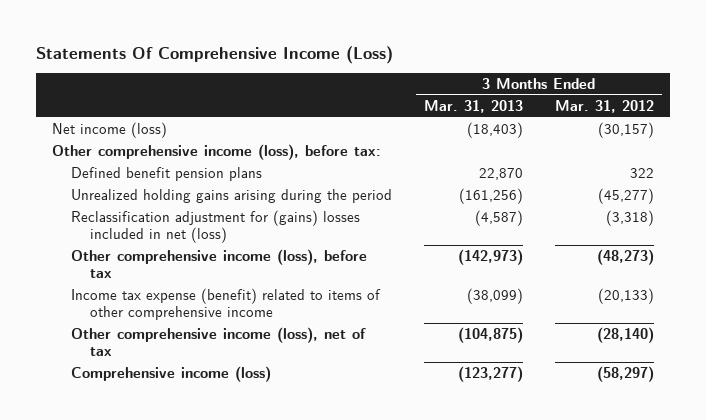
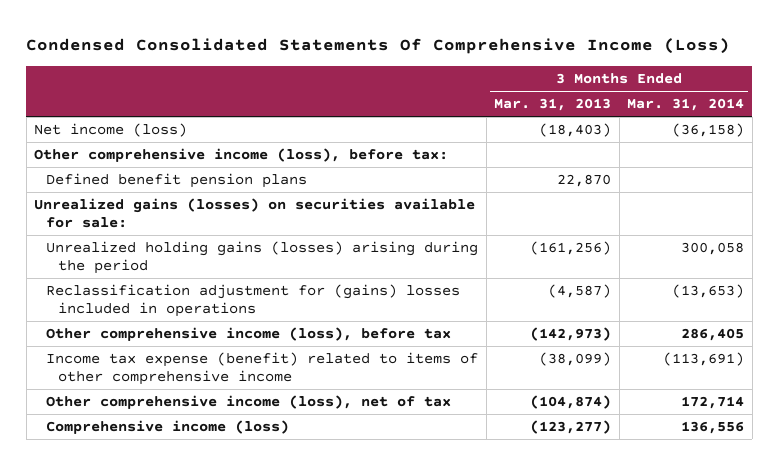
- Statements Of Comprehensive Income (Loss)
+ Condensed Consolidated Statements Of Comprehensive Income (Loss)
- | 3 Months Ended Mar. 31, 2013 | 3 Months Ended Mar. 31, 2012
+ | 3 Months Ended Mar. 31, 2013 | 3 Months Ended Mar. 31, 2014
- Unrealized holding gains arising during the period | (161,256) | (45,277)
- Reclassification adjustment for (gains) losses included in net (loss) | (4,587) | (3,318)
+ Unrealized gains (losses) on securities available for sale:
+ Unrealized holding gains (losses) arising during the period | (161,256) | 300,058
+ Reclassification adjustment for (gains) losses included in operations | (4,587) | (13,653)
- Other comprehensive income (loss), net of tax | (104,875) | (28,140)
+ Other comprehensive income (loss), net of tax | (104,874) | 172,714

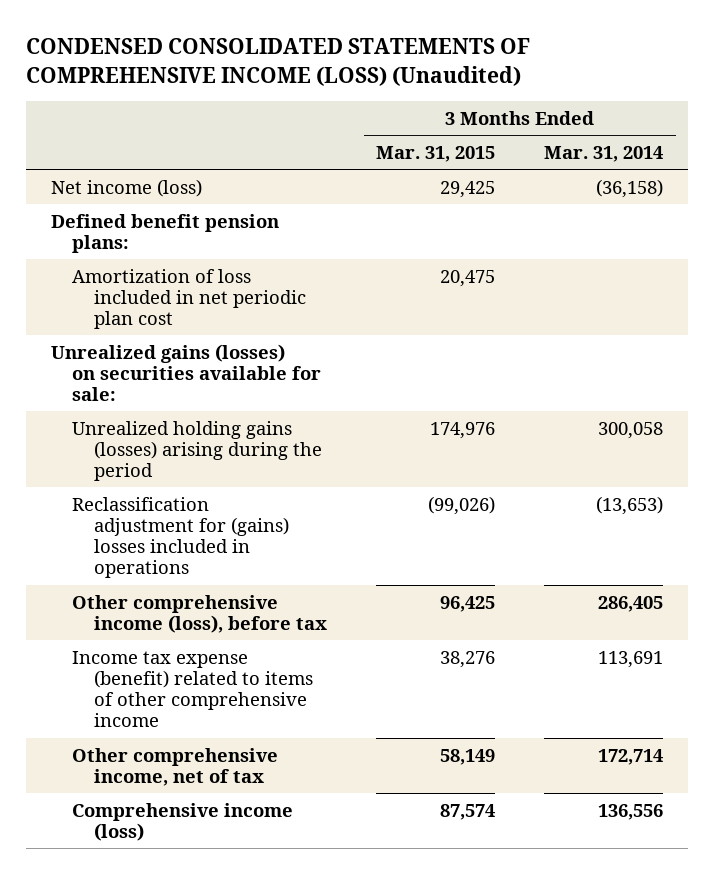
- Condensed Consolidated Statements Of Comprehensive Income (Loss)
+ CONDENSED CONSOLIDATED STATEMENTS OF COMPREHENSIVE INCOME (LOSS) (Unaudited)
- | 3 Months Ended Mar. 31, 2013 | 3 Months Ended Mar. 31, 2014
+ | 3 Months Ended Mar. 31, 2015 | 3 Months Ended Mar. 31, 2014
- Other comprehensive income (loss), before tax:
- Defined benefit pension plans | 22,870 |
+ Defined benefit pension plans:
+ Amortization of loss included in net periodic plan cost | 20,475 |
- Income tax expense (benefit) related to items of other comprehensive income | (38,099) | (113,691)
- Other comprehensive income (loss), net of tax | (104,874) | 172,714
+ Income tax expense (benefit) related to items of other comprehensive income | 38,276 | 113,691
+ Other comprehensive income, net of tax | 58,149 | 172,714

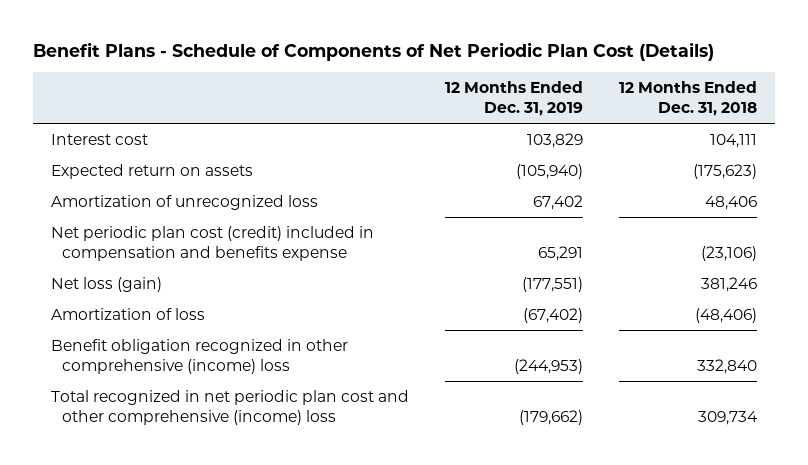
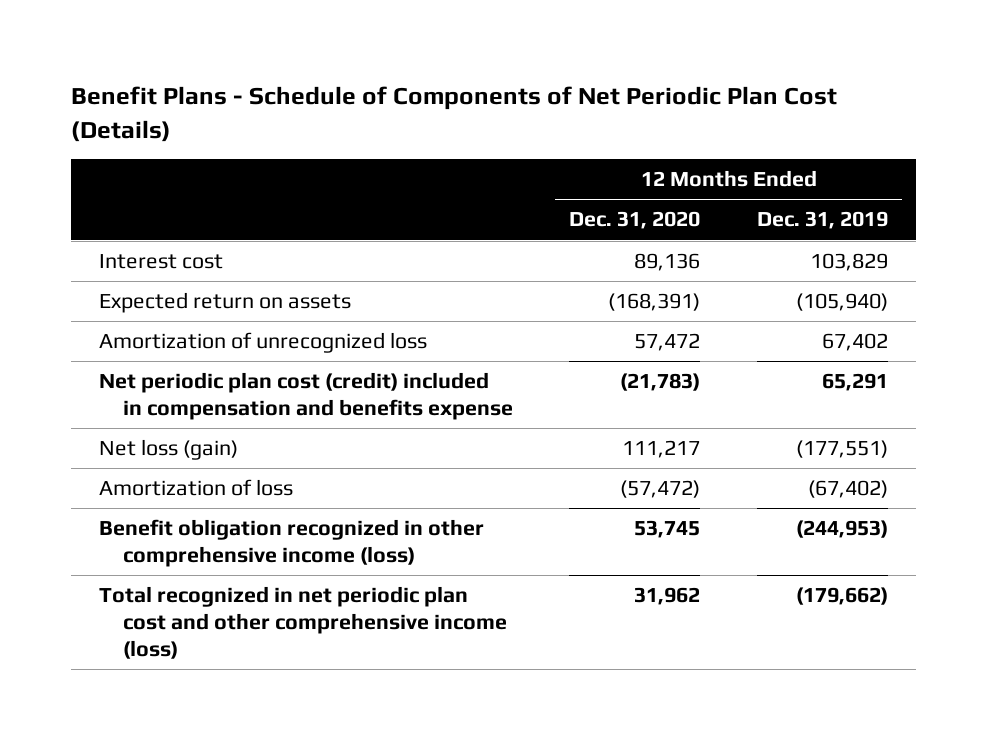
- | 12 Months Ended Dec. 31, 2019 | 12 Months Ended Dec. 31, 2018
+ | 12 Months Ended Dec. 31, 2020 | 12 Months Ended Dec. 31, 2019
- Benefit obligation recognized in other comprehensive (income) loss | (244,953) | 332,840
- Total recognized in net periodic plan cost and other comprehensive (income) loss | (179,662) | 309,734
+ Benefit obligation recognized in other comprehensive income (loss) | 53,745 | (244,953)
+ Total recognized in net periodic plan cost and other comprehensive income (loss) | 31,962 | (179,662)

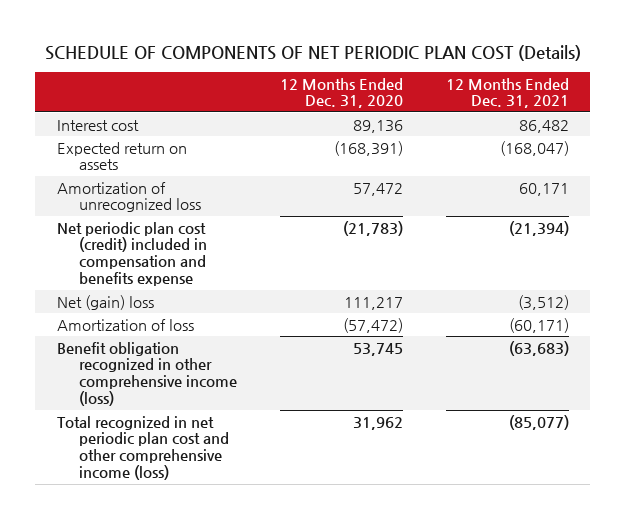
- Benefit Plans - Schedule of Components of Net Periodic Plan Cost (Details)
+ SCHEDULE OF COMPONENTS OF NET PERIODIC PLAN COST (Details)
- | 12 Months Ended Dec. 31, 2020 | 12 Months Ended Dec. 31, 2019
+ | 12 Months Ended Dec. 31, 2020 | 12 Months Ended Dec. 31, 2021
- Net loss (gain) | 111,217 | (177,551)
+ Net (gain) loss | 111,217 | (3,512)

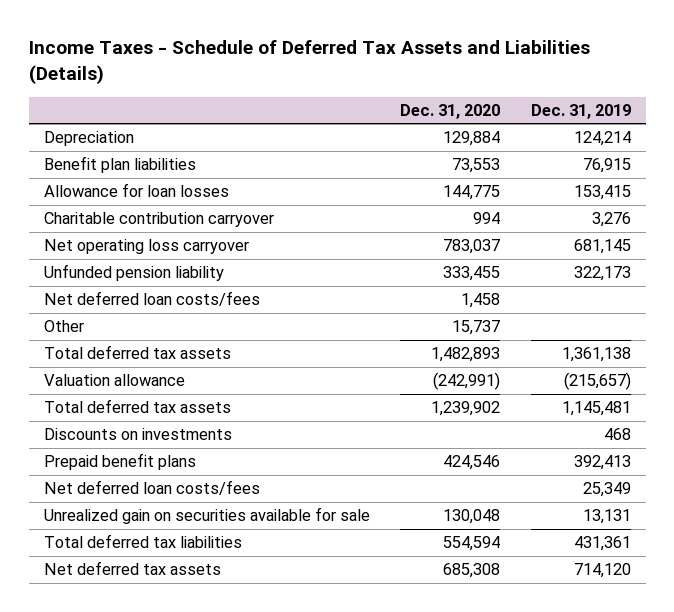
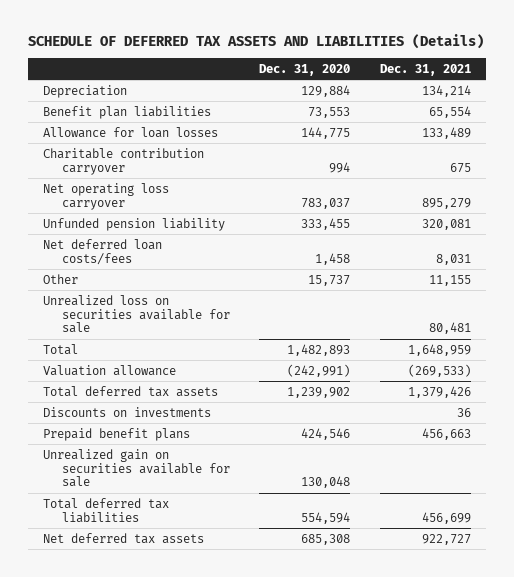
- Income Taxes - Schedule of Deferred Tax Assets and Liabilities (Details)
+ SCHEDULE OF DEFERRED TAX ASSETS AND LIABILITIES (Details)
- | Dec. 31, 2020 | Dec. 31, 2019
+ | Dec. 31, 2020 | Dec. 31, 2021
- Total deferred tax assets | 1,482,893 | 1,361,138
+ Unrealized loss on securities available for sale | | 80,481
+ Total | 1,482,893 | 1,648,959
- Net deferred loan costs/fees | | 25,349

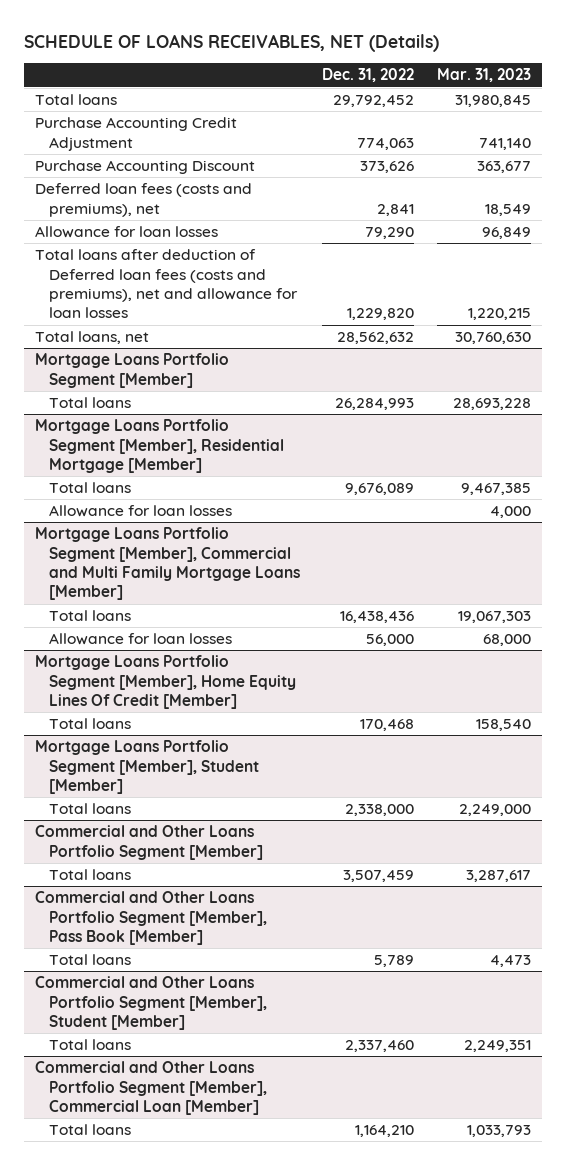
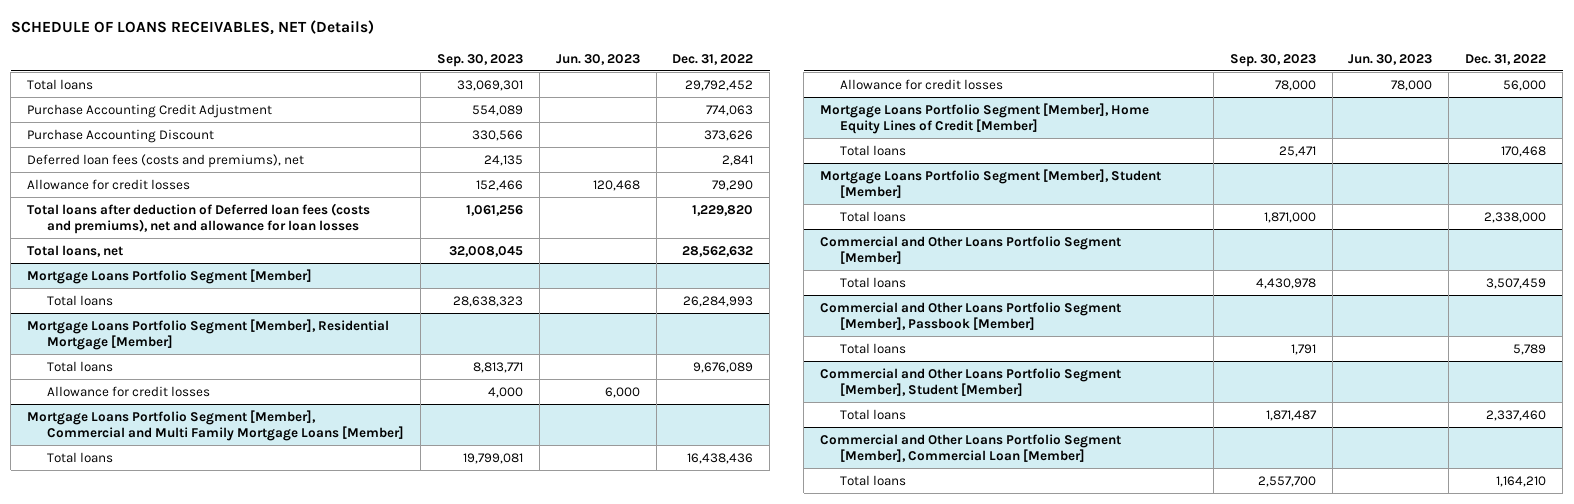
- | Dec. 31, 2022 | Mar. 31, 2023
+ | Sep. 30, 2023 | Jun. 30, 2023 | Dec. 31, 2022
- Allowance for loan losses | 79,290 | 96,849
+ Allowance for credit losses | 152,466 | 120,468 | 79,290
@ Mortgage Loans Portfolio Segment [Member], Residential Mortgage [Member]
- Allowance for loan losses | | 4,000
+ Allowance for credit losses | 4,000 | 6,000 |
@ Mortgage Loans Portfolio Segment [Member], Commercial and Multi Family Mortgage Loans [Member]
- Allowance for loan losses | 56,000 | 68,000
- Mortgage Loans Portfolio Segment [Member], Home Equity Lines Of Credit [Member]
@ Mortgage Loans Portfolio Segment [Member], Commercial and Multi Family Mortgage Loans [Member]
+ Allowance for credit losses | 78,000 | 78,000 | 56,000
+ Mortgage Loans Portfolio Segment [Member], Home Equity Lines of Credit [Member]
- Commercial and Other Loans Portfolio Segment [Member], Pass Book [Member]
+ Commercial and Other Loans Portfolio Segment [Member], Passbook [Member]

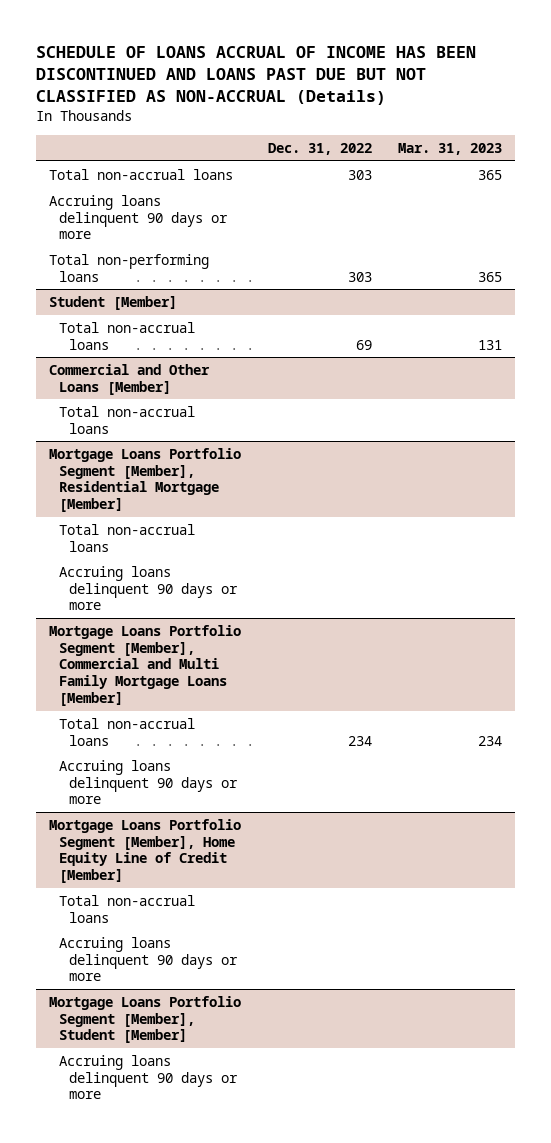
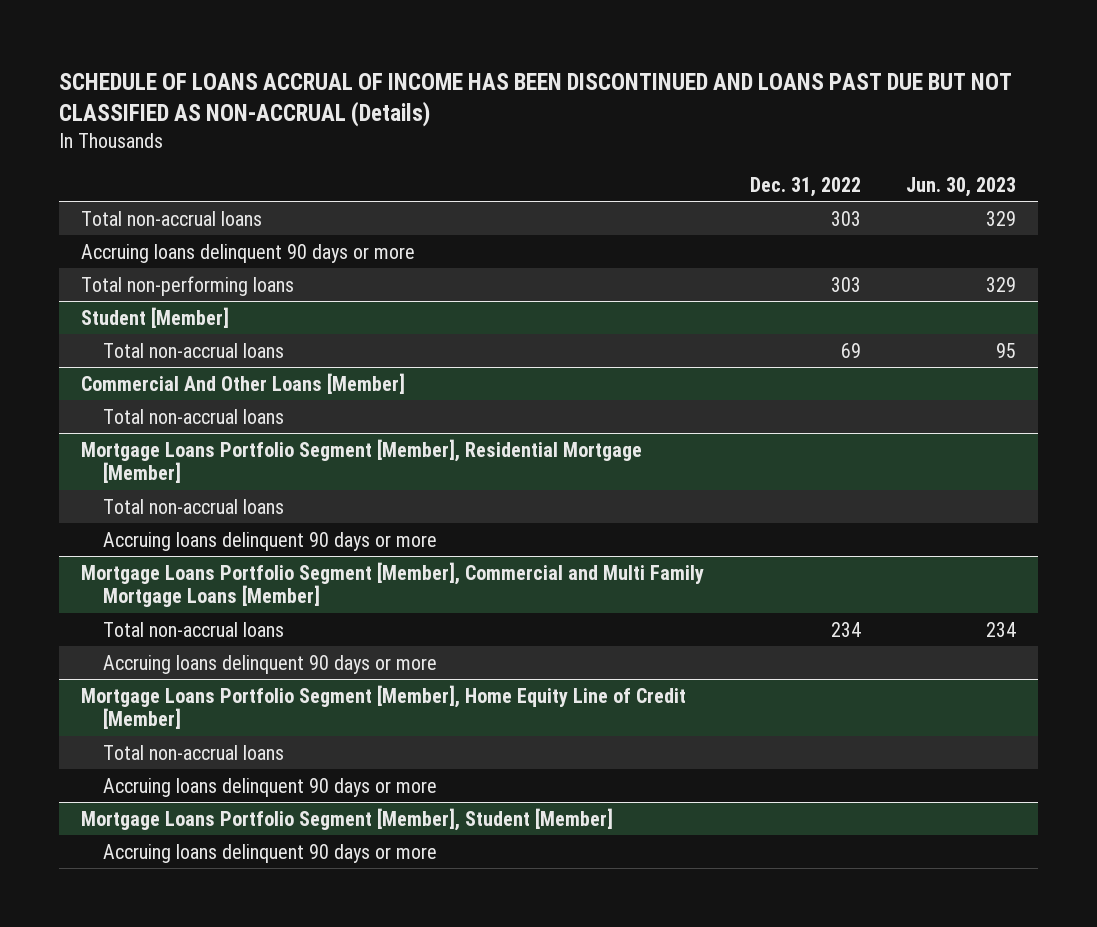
- | Dec. 31, 2022 | Mar. 31, 2023
+ | Dec. 31, 2022 | Jun. 30, 2023
- Commercial and Other Loans [Member]
+ Commercial And Other Loans [Member]

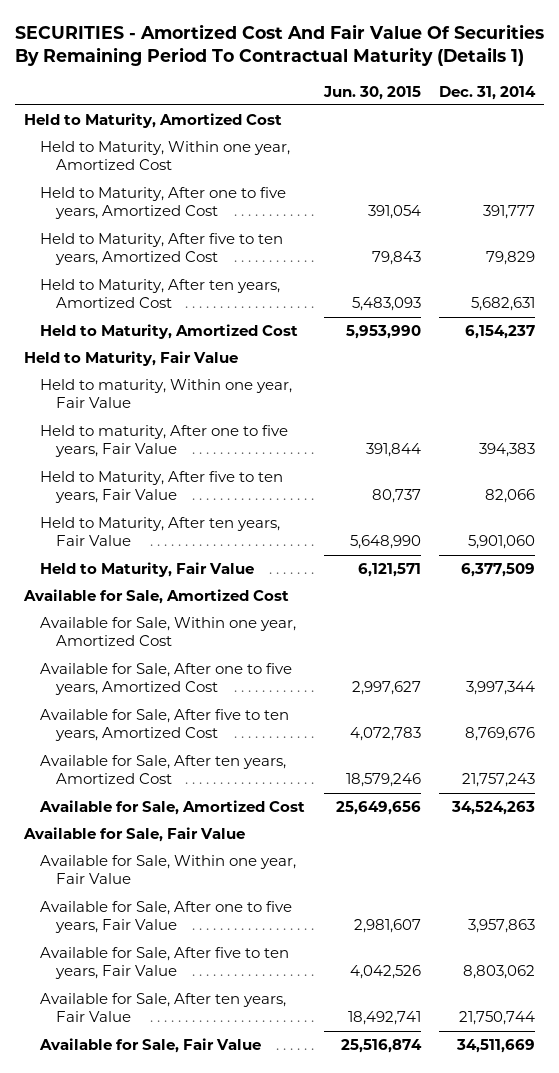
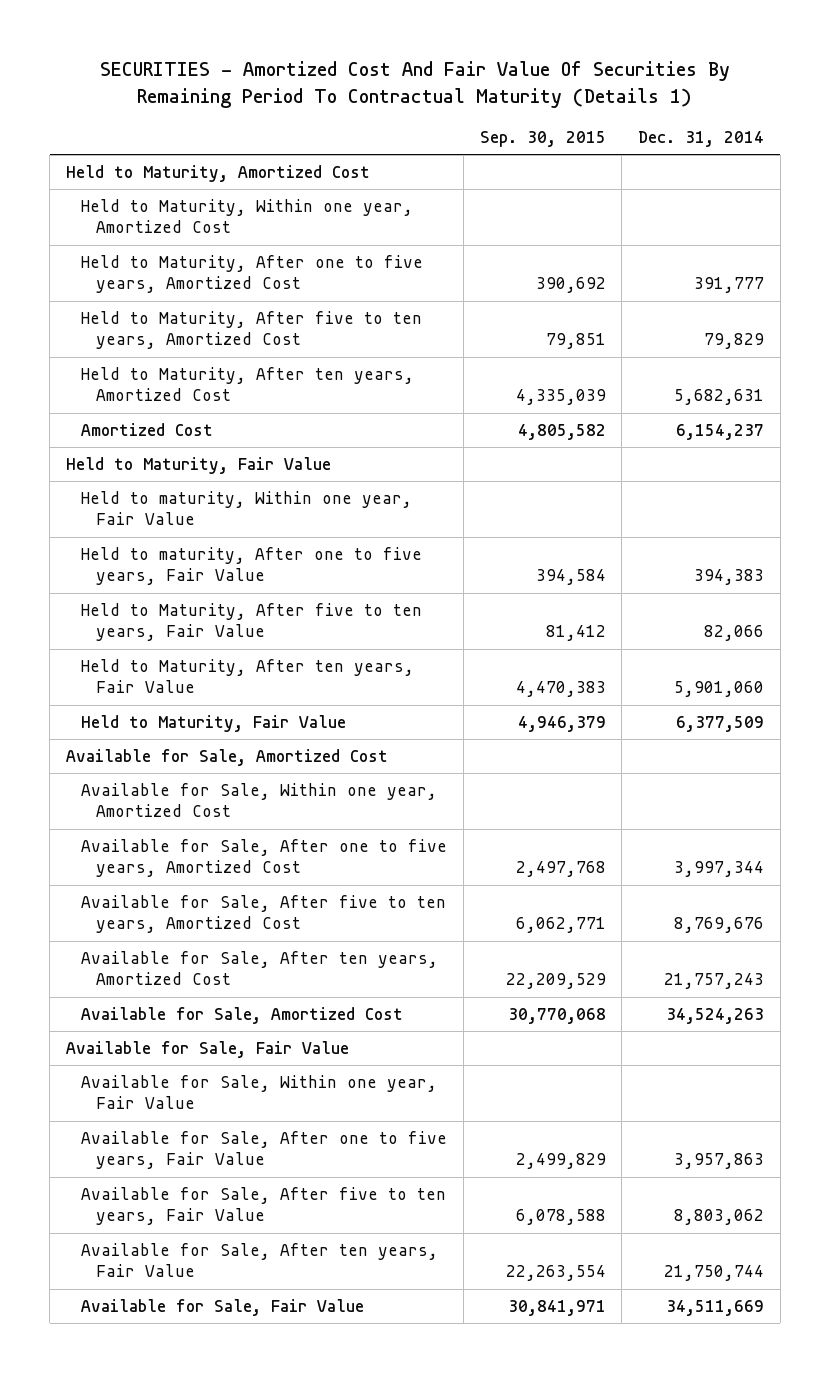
- | Jun. 30, 2015 | Dec. 31, 2014
+ | Sep. 30, 2015 | Dec. 31, 2014
- Held to Maturity, Amortized Cost | 5,953,990 | 6,154,237
+ Amortized Cost | 4,805,582 | 6,154,237

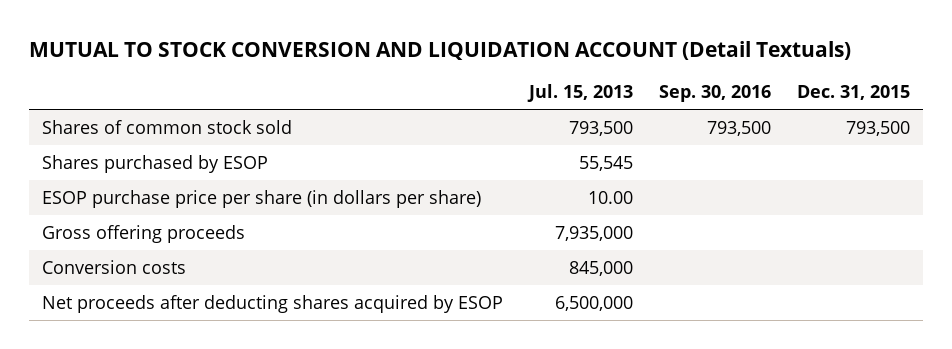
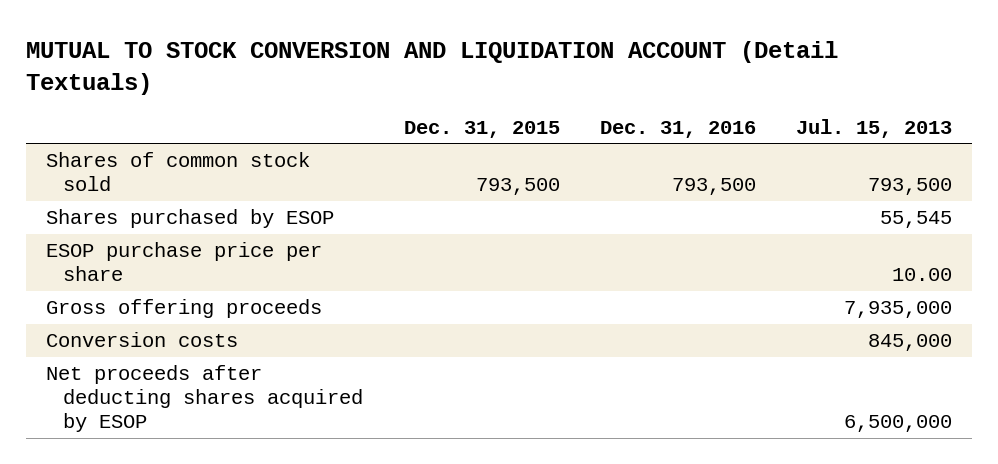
- | Jul. 15, 2013 | Sep. 30, 2016 | Dec. 31, 2015
+ | Dec. 31, 2015 | Dec. 31, 2016 | Jul. 15, 2013
- ESOP purchase price per share (in dollars per share) | 10.00 | |
+ ESOP purchase price per share | | | 10.00

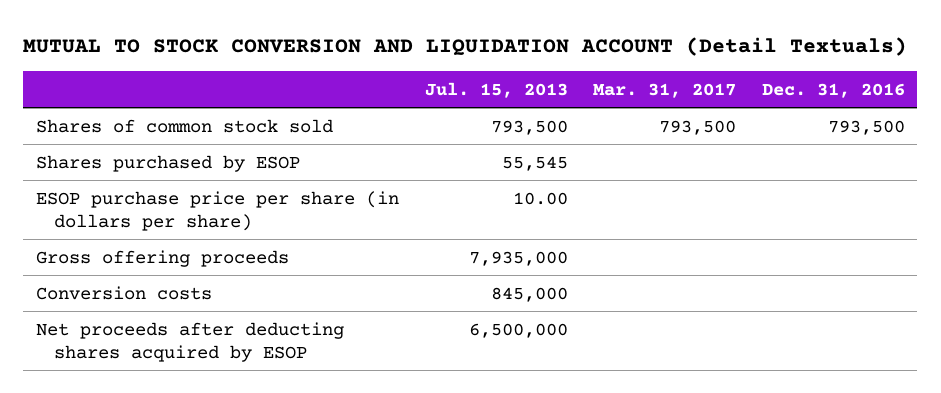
- | Dec. 31, 2015 | Dec. 31, 2016 | Jul. 15, 2013
+ | Jul. 15, 2013 | Mar. 31, 2017 | Dec. 31, 2016
- ESOP purchase price per share | | | 10.00
+ ESOP purchase price per share (in dollars per share) | 10.00 | |

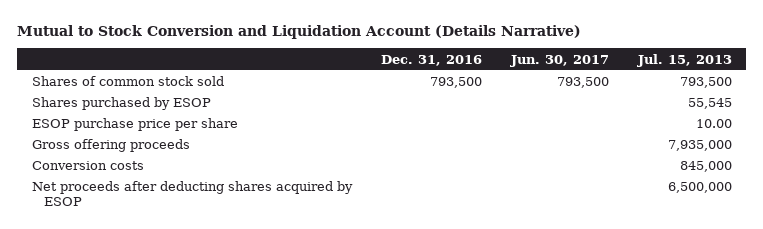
- MUTUAL TO STOCK CONVERSION AND LIQUIDATION ACCOUNT (Detail Textuals)
+ Mutual to Stock Conversion and Liquidation Account (Details Narrative)
- | Jul. 15, 2013 | Mar. 31, 2017 | Dec. 31, 2016
+ | Dec. 31, 2016 | Jun. 30, 2017 | Jul. 15, 2013
- ESOP purchase price per share (in dollars per share) | 10.00 | |
+ ESOP purchase price per share | | | 10.00

